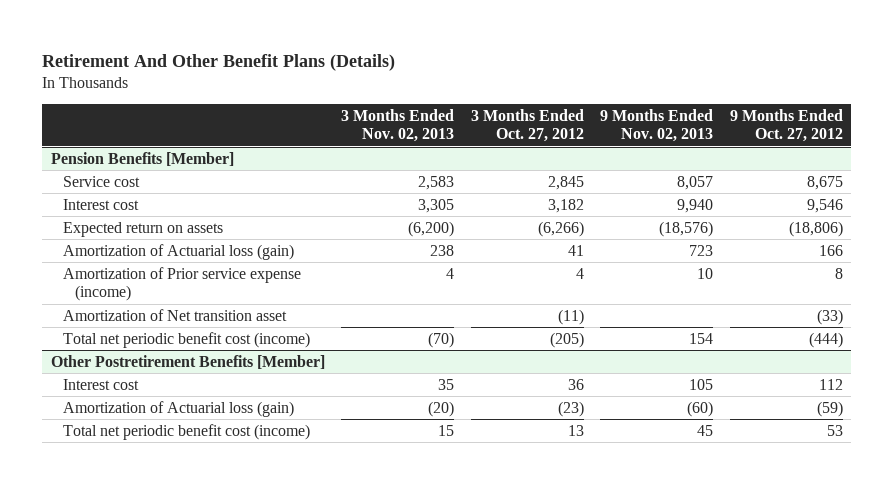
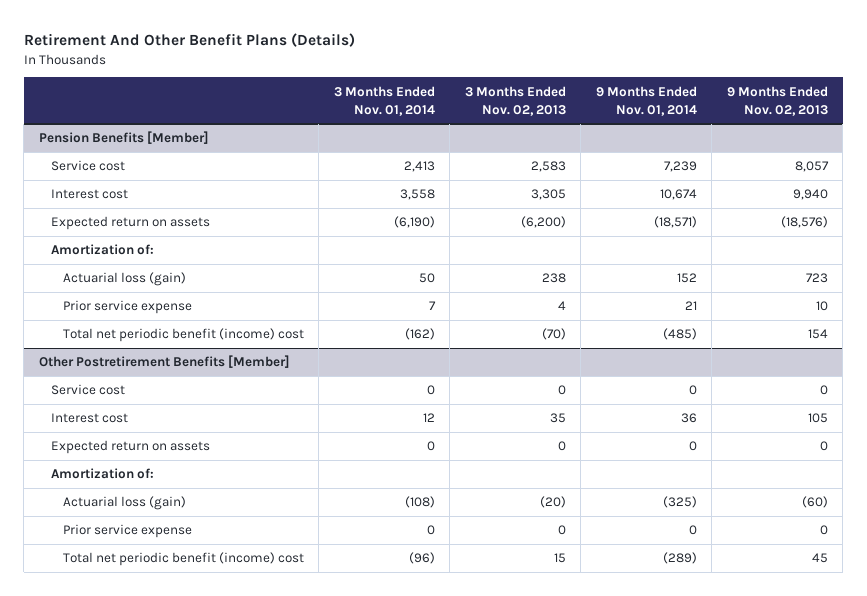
- | 3 Months Ended Nov. 02, 2013 | 3 Months Ended Oct. 27, 2012 | 9 Months Ended Nov. 02, 2013 | 9 Months Ended Oct. 27, 2012
+ | 3 Months Ended Nov. 01, 2014 | 3 Months Ended Nov. 02, 2013 | 9 Months Ended Nov. 01, 2014 | 9 Months Ended Nov. 02, 2013
@ Pension Benefits [Member]
- Amortization of Actuarial loss (gain) | 238 | 41 | 723 | 166
- Amortization of Prior service expense (income) | 4 | 4 | 10 | 8
- Amortization of Net transition asset | | (11) | | (33)
- Total net periodic benefit cost (income) | (70) | (205) | 154 | (444)
+ Amortization of:
+ Actuarial loss (gain) | 50 | 238 | 152 | 723
+ Prior service expense | 7 | 4 | 21 | 10
+ Total net periodic benefit (income) cost | (162) | (70) | (485) | 154
@ Other Postretirement Benefits [Member]
+ Service cost | 0 | 0 | 0 | 0
- Amortization of Actuarial loss (gain) | (20) | (23) | (60) | (59)
- Total net periodic benefit cost (income) | 15 | 13 | 45 | 53
+ Expected return on assets | 0 | 0 | 0 | 0
+ Amortization of:
+ Actuarial loss (gain) | (108) | (20) | (325) | (60)
+ Prior service expense | 0 | 0 | 0 | 0
+ Total net periodic benefit (income) cost | (96) | 15 | (289) | 45

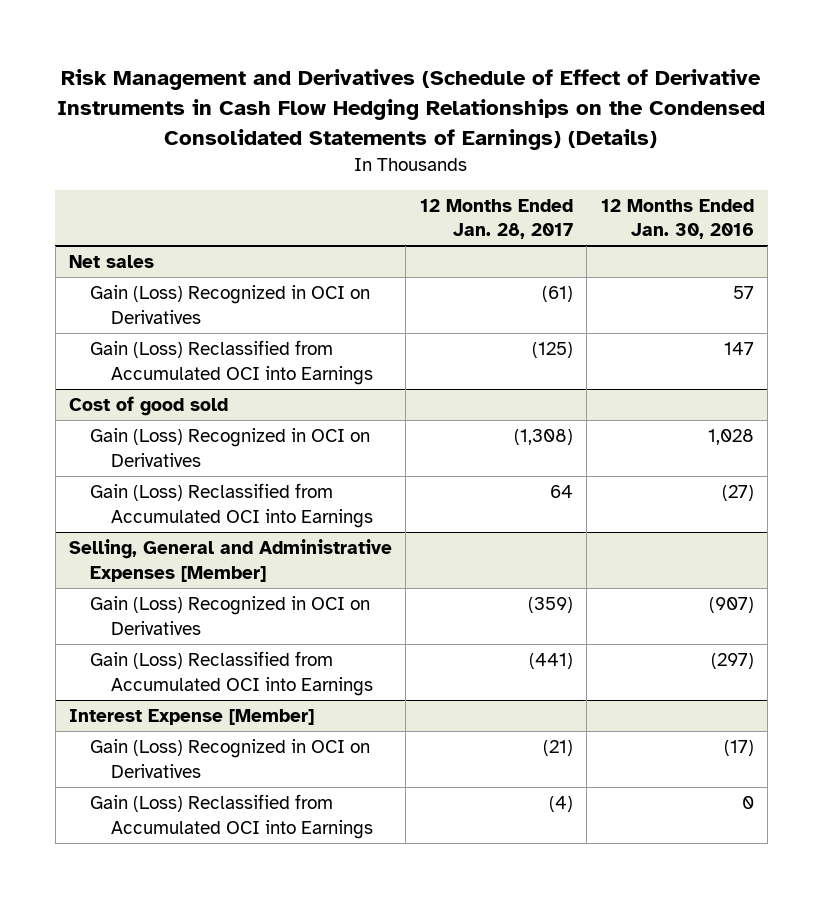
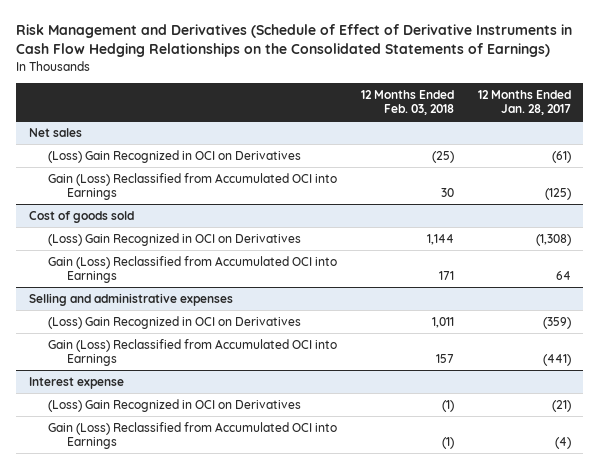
- Risk Management and Derivatives (Schedule of Effect of Derivative Instruments in Cash Flow Hedging Relationships on the Condensed Consolidated Statements of Earnings) (Details)
+ Risk Management and Derivatives (Schedule of Effect of Derivative Instruments in Cash Flow Hedging Relationships on the Consolidated Statements of Earnings)
- | 12 Months Ended Jan. 28, 2017 | 12 Months Ended Jan. 30, 2016
+ | 12 Months Ended Feb. 03, 2018 | 12 Months Ended Jan. 28, 2017
@ Net sales
- Gain (Loss) Recognized in OCI on Derivatives | (61) | 57
+ (Loss) Gain Recognized in OCI on Derivatives | (25) | (61)
- Cost of good sold
- Gain (Loss) Recognized in OCI on Derivatives | (1,308) | 1,028
+ Cost of goods sold
+ (Loss) Gain Recognized in OCI on Derivatives | 1,144 | (1,308)
- Selling, General and Administrative Expenses [Member]
- Gain (Loss) Recognized in OCI on Derivatives | (359) | (907)
+ Selling and administrative expenses
+ (Loss) Gain Recognized in OCI on Derivatives | 1,011 | (359)
- Interest Expense [Member]
- Gain (Loss) Recognized in OCI on Derivatives | (21) | (17)
+ Interest expense
+ (Loss) Gain Recognized in OCI on Derivatives | (1) | (21)

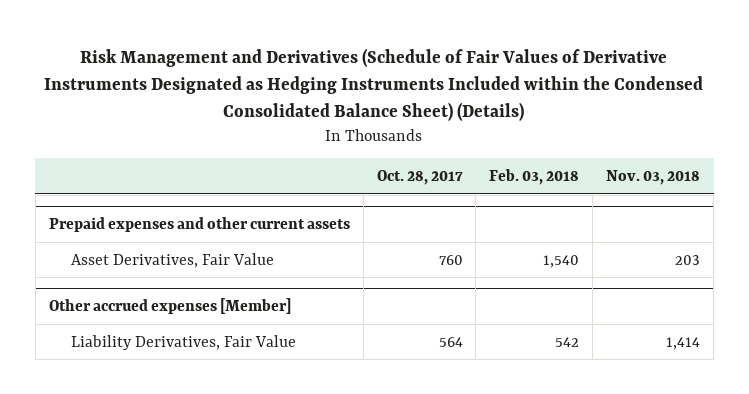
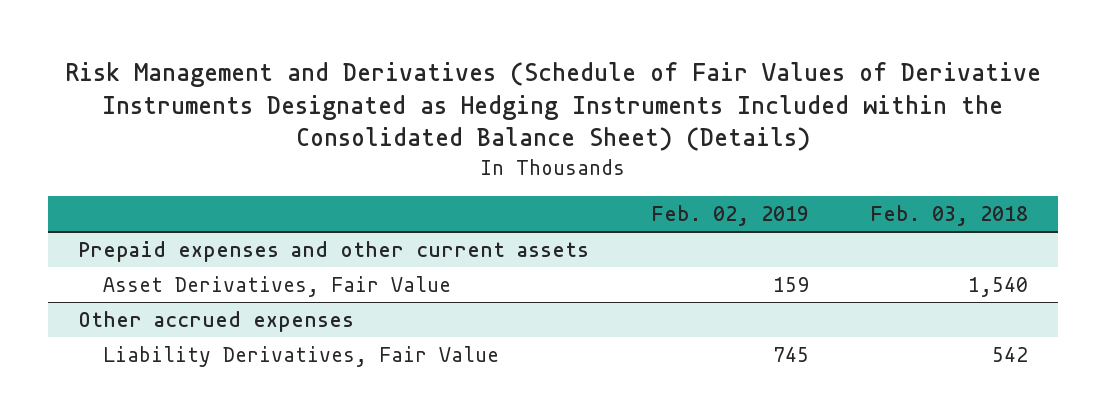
- Risk Management and Derivatives (Schedule of Fair Values of Derivative Instruments Designated as Hedging Instruments Included within the Condensed Consolidated Balance Sheet) (Details)
+ Risk Management and Derivatives (Schedule of Fair Values of Derivative Instruments Designated as Hedging Instruments Included within the Consolidated Balance Sheet) (Details)
- | Oct. 28, 2017 | Feb. 03, 2018 | Nov. 03, 2018
+ | Feb. 02, 2019 | Feb. 03, 2018
- Other accrued expenses [Member]
+ Other accrued expenses

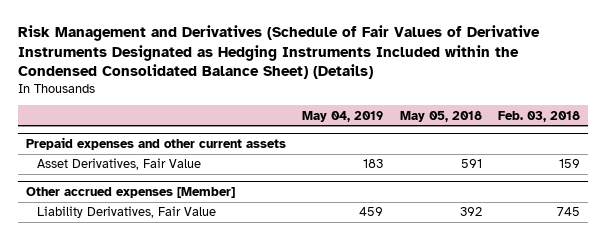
- Risk Management and Derivatives (Schedule of Fair Values of Derivative Instruments Designated as Hedging Instruments Included within the Consolidated Balance Sheet) (Details)
+ Risk Management and Derivatives (Schedule of Fair Values of Derivative Instruments Designated as Hedging Instruments Included within the Condensed Consolidated Balance Sheet) (Details)
- | Feb. 02, 2019 | Feb. 03, 2018
+ | May 04, 2019 | May 05, 2018 | Feb. 03, 2018
@ Prepaid expenses and other current assets
- Asset Derivatives, Fair Value | 159 | 1,540
- Other accrued expenses
- Liability Derivatives, Fair Value | 745 | 542
@ Prepaid expenses and other current assets
+ Asset Derivatives, Fair Value | 183 | 591 | 159
+ Other accrued expenses [Member]
+ Liability Derivatives, Fair Value | 459 | 392 | 745

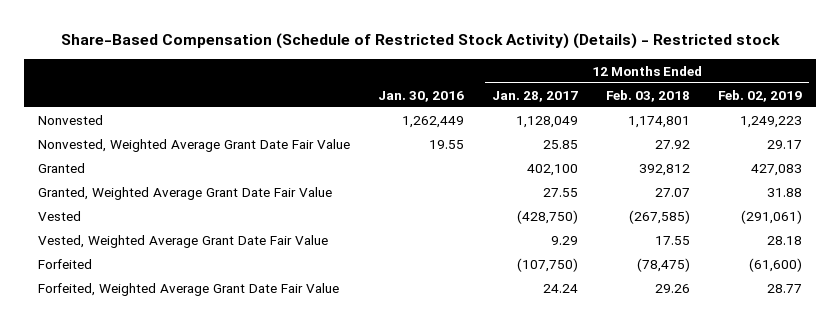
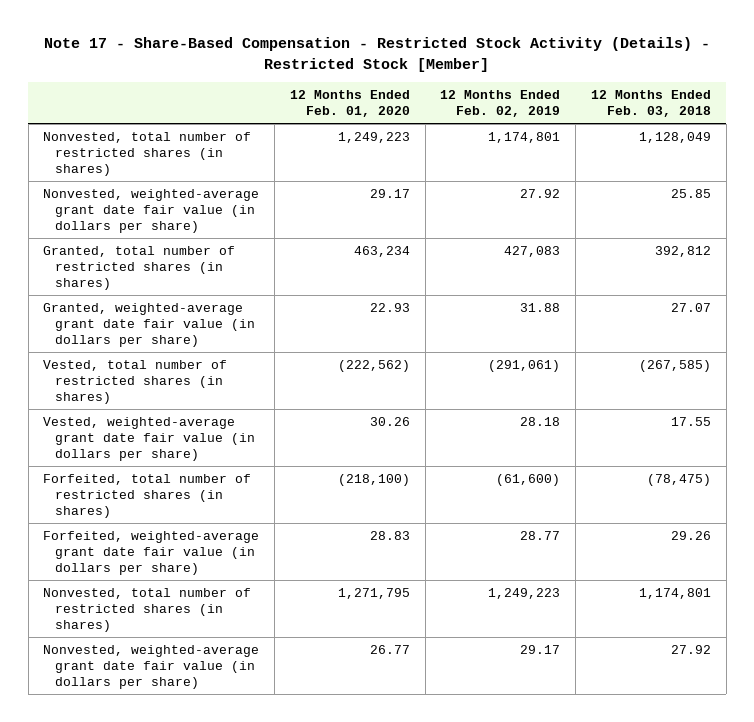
- Share-Based Compensation (Schedule of Restricted Stock Activity) (Details) - Restricted stock
+ Note 17 - Share-Based Compensation - Restricted Stock Activity (Details) - Restricted Stock [Member]
- | Jan. 30, 2016 | 12 Months Ended Jan. 28, 2017 | 12 Months Ended Feb. 03, 2018 | 12 Months Ended Feb. 02, 2019
+ | 12 Months Ended Feb. 01, 2020 | 12 Months Ended Feb. 02, 2019 | 12 Months Ended Feb. 03, 2018
- Nonvested | 1,262,449 | 1,128,049 | 1,174,801 | 1,249,223
- Nonvested, Weighted Average Grant Date Fair Value | 19.55 | 25.85 | 27.92 | 29.17
- Granted | | 402,100 | 392,812 | 427,083
- Granted, Weighted Average Grant Date Fair Value | | 27.55 | 27.07 | 31.88
- Vested | | (428,750) | (267,585) | (291,061)
- Vested, Weighted Average Grant Date Fair Value | | 9.29 | 17.55 | 28.18
- Forfeited | | (107,750) | (78,475) | (61,600)
- Forfeited, Weighted Average Grant Date Fair Value | | 24.24 | 29.26 | 28.77
+ Nonvested, total number of restricted shares (in shares) | 1,249,223 | 1,174,801 | 1,128,049
+ Nonvested, weighted-average grant date fair value (in dollars per share) | 29.17 | 27.92 | 25.85
+ Granted, total number of restricted shares (in shares) | 463,234 | 427,083 | 392,812
+ Granted, weighted-average grant date fair value (in dollars per share) | 22.93 | 31.88 | 27.07
+ Vested, total number of restricted shares (in shares) | (222,562) | (291,061) | (267,585)
+ Vested, weighted-average grant date fair value (in dollars per share) | 30.26 | 28.18 | 17.55
+ Forfeited, total number of restricted shares (in shares) | (218,100) | (61,600) | (78,475)
+ Forfeited, weighted-average grant date fair value (in dollars per share) | 28.83 | 28.77 | 29.26
+ Nonvested, total number of restricted shares (in shares) | 1,271,795 | 1,249,223 | 1,174,801
+ Nonvested, weighted-average grant date fair value (in dollars per share) | 26.77 | 29.17 | 27.92

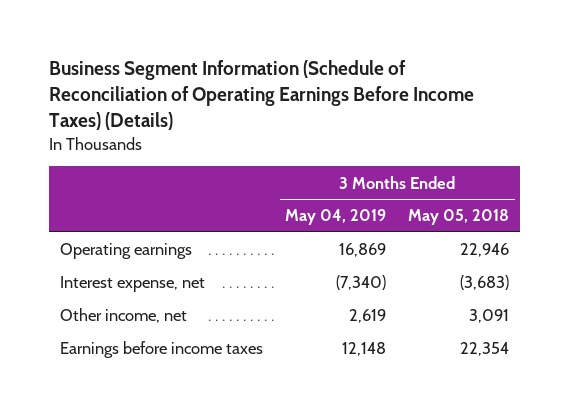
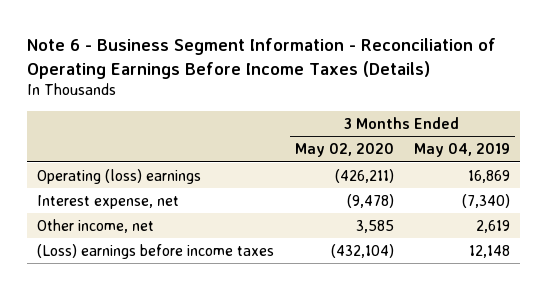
- Business Segment Information (Schedule of Reconciliation of Operating Earnings Before Income Taxes) (Details)
+ Note 6 - Business Segment Information - Reconciliation of Operating Earnings Before Income Taxes (Details)
- | 3 Months Ended May 04, 2019 | 3 Months Ended May 05, 2018
+ | 3 Months Ended May 02, 2020 | 3 Months Ended May 04, 2019
- Operating earnings | 16,869 | 22,946
+ Operating (loss) earnings | (426,211) | 16,869
- Earnings before income taxes | 12,148 | 22,354
+ (Loss) earnings before income taxes | (432,104) | 12,148

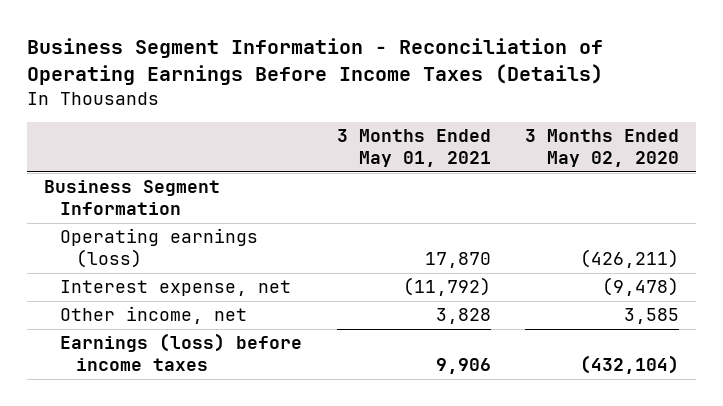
- Note 6 - Business Segment Information - Reconciliation of Operating Earnings Before Income Taxes (Details)
+ Business Segment Information - Reconciliation of Operating Earnings Before Income Taxes (Details)
- | 3 Months Ended May 02, 2020 | 3 Months Ended May 04, 2019
+ | 3 Months Ended May 01, 2021 | 3 Months Ended May 02, 2020
- Operating (loss) earnings | (426,211) | 16,869
+ Business Segment Information
+ Operating earnings (loss) | 17,870 | (426,211)
- (Loss) earnings before income taxes | (432,104) | 12,148
+ Earnings (loss) before income taxes | 9,906 | (432,104)

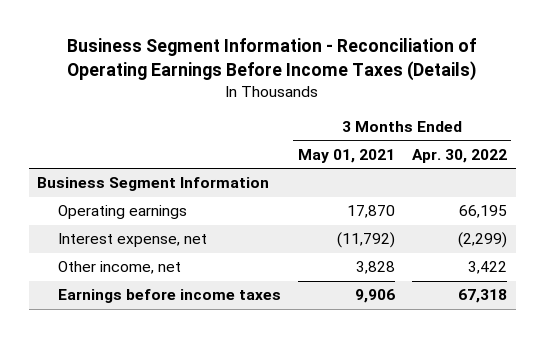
- | 3 Months Ended May 01, 2021 | 3 Months Ended May 02, 2020
+ | 3 Months Ended May 01, 2021 | 3 Months Ended Apr. 30, 2022
- Operating earnings (loss) | 17,870 | (426,211)
+ Operating earnings | 17,870 | 66,195
- Earnings (loss) before income taxes | 9,906 | (432,104)
+ Earnings before income taxes | 9,906 | 67,318

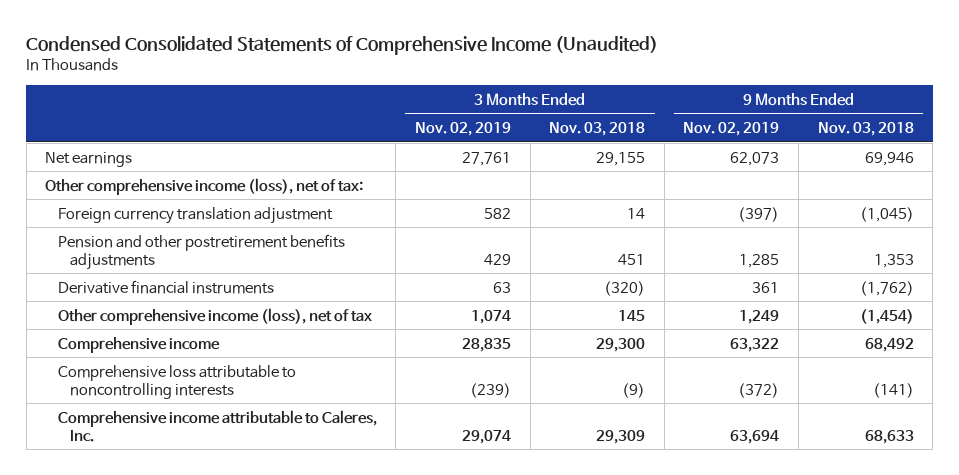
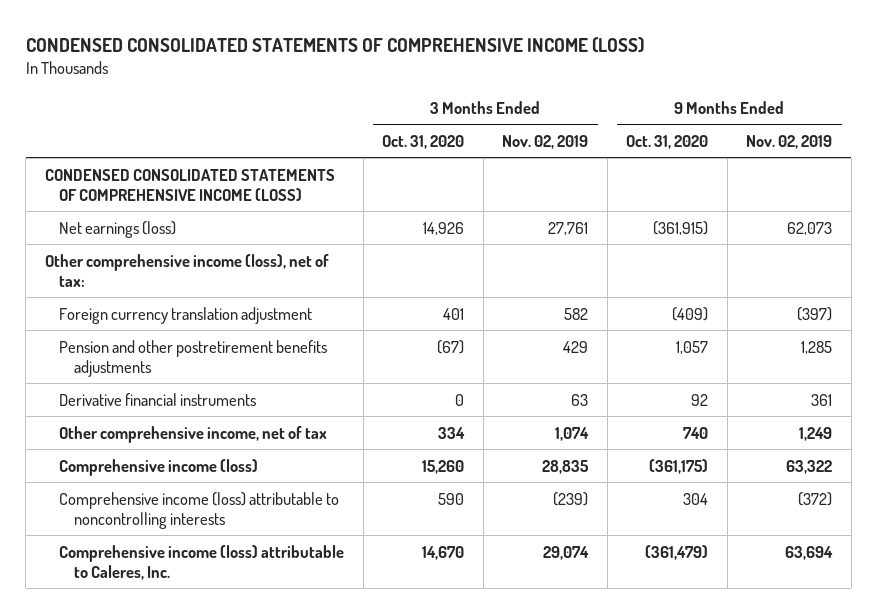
- Condensed Consolidated Statements of Comprehensive Income (Unaudited)
+ CONDENSED CONSOLIDATED STATEMENTS OF COMPREHENSIVE INCOME (LOSS)
- | 3 Months Ended Nov. 02, 2019 | 3 Months Ended Nov. 03, 2018 | 9 Months Ended Nov. 02, 2019 | 9 Months Ended Nov. 03, 2018
+ | 3 Months Ended Oct. 31, 2020 | 3 Months Ended Nov. 02, 2019 | 9 Months Ended Oct. 31, 2020 | 9 Months Ended Nov. 02, 2019
- Net earnings | 27,761 | 29,155 | 62,073 | 69,946
+ CONDENSED CONSOLIDATED STATEMENTS OF COMPREHENSIVE INCOME (LOSS)
+ Net earnings (loss) | 14,926 | 27,761 | (361,915) | 62,073
- Other comprehensive income (loss), net of tax | 1,074 | 145 | 1,249 | (1,454)
- Comprehensive income | 28,835 | 29,300 | 63,322 | 68,492
- Comprehensive loss attributable to noncontrolling interests | (239) | (9) | (372) | (141)
- Comprehensive income attributable to Caleres, Inc. | 29,074 | 29,309 | 63,694 | 68,633
+ Other comprehensive income, net of tax | 334 | 1,074 | 740 | 1,249
+ Comprehensive income (loss) | 15,260 | 28,835 | (361,175) | 63,322
+ Comprehensive income (loss) attributable to noncontrolling interests | 590 | (239) | 304 | (372)
+ Comprehensive income (loss) attributable to Caleres, Inc. | 14,670 | 29,074 | (361,479) | 63,694

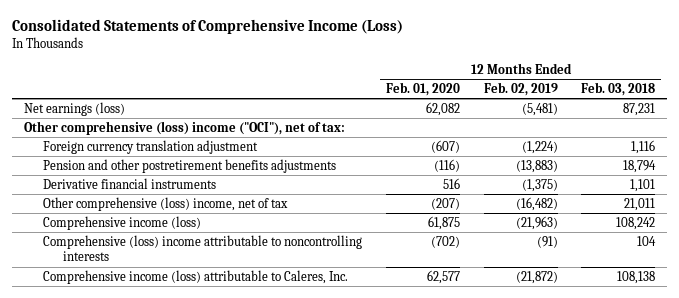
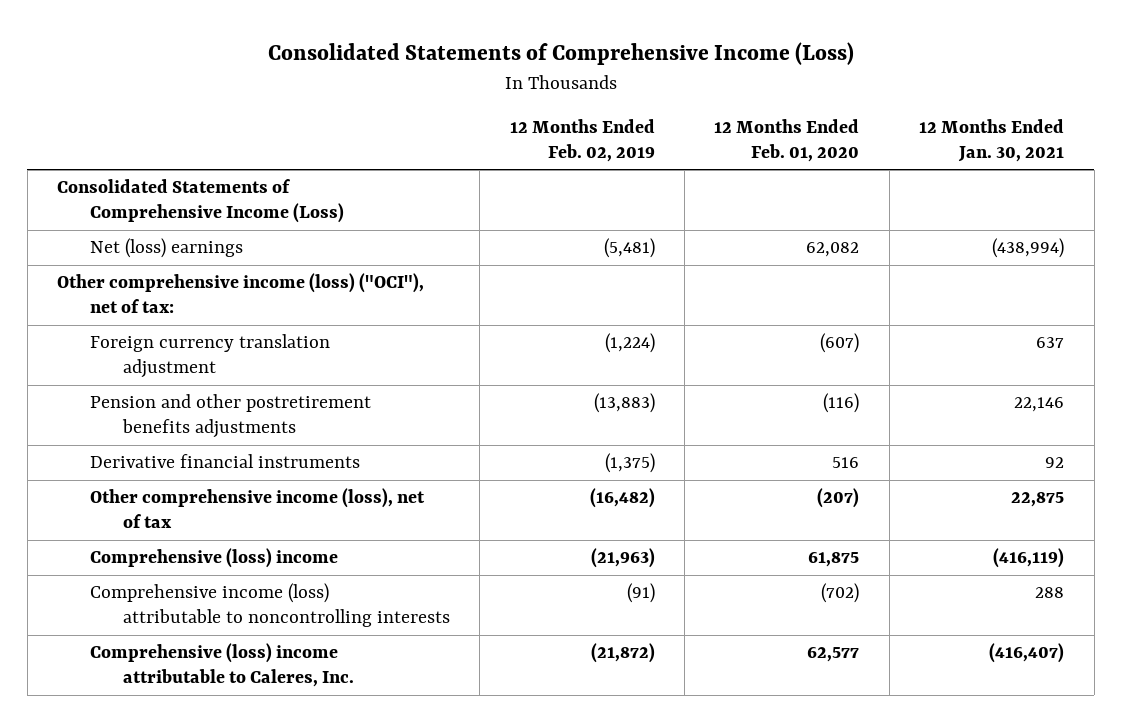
- | 12 Months Ended Feb. 01, 2020 | 12 Months Ended Feb. 02, 2019 | 12 Months Ended Feb. 03, 2018
+ | 12 Months Ended Feb. 02, 2019 | 12 Months Ended Feb. 01, 2020 | 12 Months Ended Jan. 30, 2021
- Net earnings (loss) | 62,082 | (5,481) | 87,231
- Other comprehensive (loss) income ("OCI"), net of tax:
+ Consolidated Statements of Comprehensive Income (Loss)
+ Net (loss) earnings | (5,481) | 62,082 | (438,994)
+ Other comprehensive income (loss) ("OCI"), net of tax:
- Other comprehensive (loss) income, net of tax | (207) | (16,482) | 21,011
- Comprehensive income (loss) | 61,875 | (21,963) | 108,242
- Comprehensive (loss) income attributable to noncontrolling interests | (702) | (91) | 104
- Comprehensive income (loss) attributable to Caleres, Inc. | 62,577 | (21,872) | 108,138
+ Other comprehensive income (loss), net of tax | (16,482) | (207) | 22,875
+ Comprehensive (loss) income | (21,963) | 61,875 | (416,119)
+ Comprehensive income (loss) attributable to noncontrolling interests | (91) | (702) | 288
+ Comprehensive (loss) income attributable to Caleres, Inc. | (21,872) | 62,577 | (416,407)

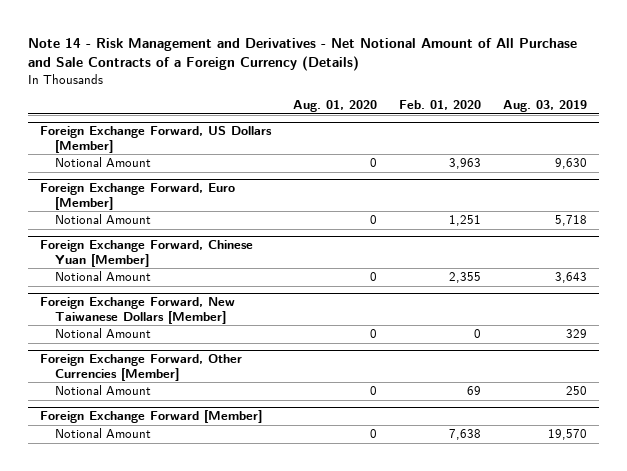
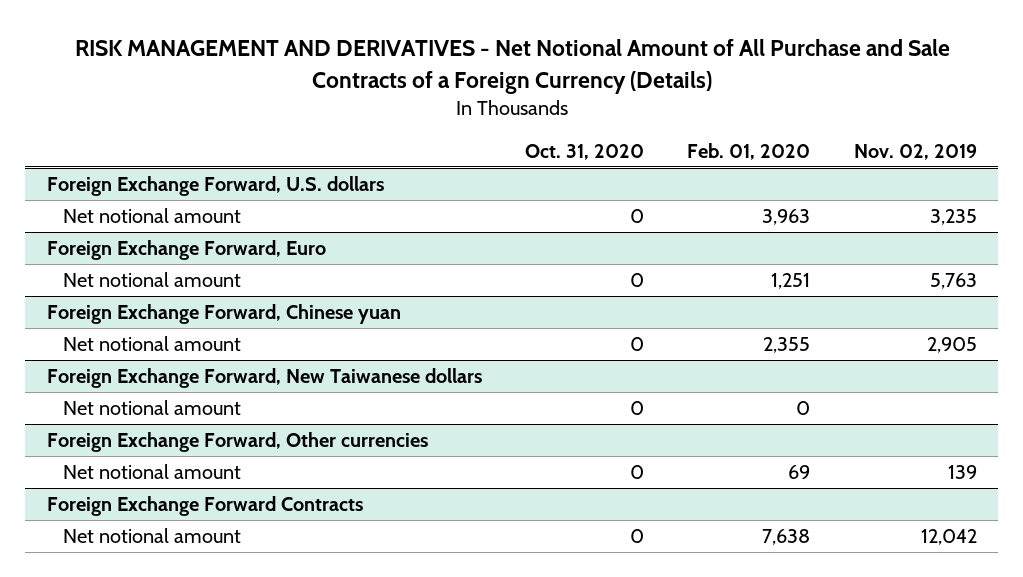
- Note 14 - Risk Management and Derivatives - Net Notional Amount of All Purchase and Sale Contracts of a Foreign Currency (Details)
+ RISK MANAGEMENT AND DERIVATIVES - Net Notional Amount of All Purchase and Sale Contracts of a Foreign Currency (Details)
- | Aug. 01, 2020 | Feb. 01, 2020 | Aug. 03, 2019
+ | Oct. 31, 2020 | Feb. 01, 2020 | Nov. 02, 2019
- Foreign Exchange Forward, US Dollars [Member]
- Notional Amount | 0 | 3,963 | 9,630
- Foreign Exchange Forward, Euro [Member]
- Notional Amount | 0 | 1,251 | 5,718
- Foreign Exchange Forward, Chinese Yuan [Member]
- Notional Amount | 0 | 2,355 | 3,643
- Foreign Exchange Forward, New Taiwanese Dollars [Member]
- Notional Amount | 0 | 0 | 329
- Foreign Exchange Forward, Other Currencies [Member]
- Notional Amount | 0 | 69 | 250
- Foreign Exchange Forward [Member]
- Notional Amount | 0 | 7,638 | 19,570
+ Foreign Exchange Forward, U.S. dollars
+ Net notional amount | 0 | 3,963 | 3,235
+ Foreign Exchange Forward, Euro
+ Net notional amount | 0 | 1,251 | 5,763
+ Foreign Exchange Forward, Chinese yuan
+ Net notional amount | 0 | 2,355 | 2,905
+ Foreign Exchange Forward, New Taiwanese dollars
+ Net notional amount | 0 | 0 |
+ Foreign Exchange Forward, Other currencies
+ Net notional amount | 0 | 69 | 139
+ Foreign Exchange Forward Contracts
+ Net notional amount | 0 | 7,638 | 12,042

